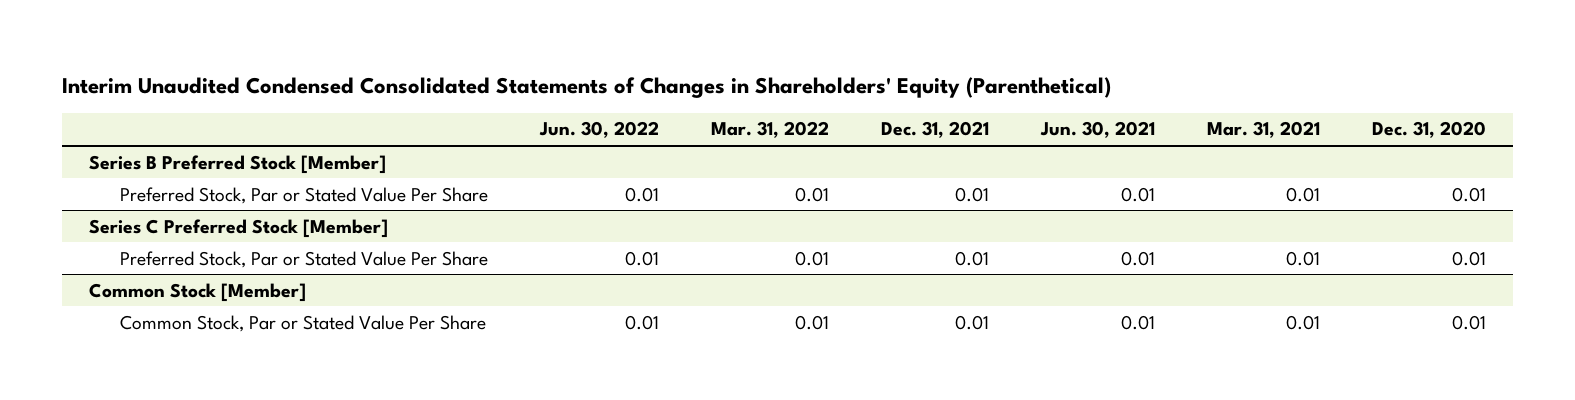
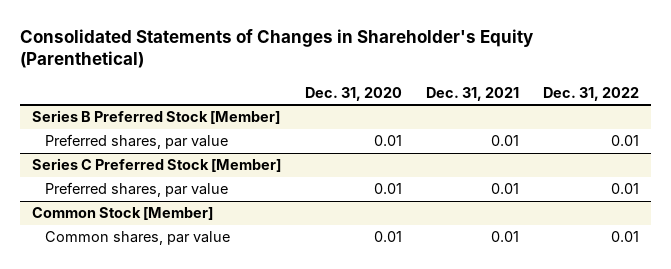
- Interim Unaudited Condensed Consolidated Statements of Changes in Shareholders' Equity (Parenthetical)
+ Consolidated Statements of Changes in Shareholder's Equity (Parenthetical)
- | Jun. 30, 2022 | Mar. 31, 2022 | Dec. 31, 2021 | Jun. 30, 2021 | Mar. 31, 2021 | Dec. 31, 2020
+ | Dec. 31, 2020 | Dec. 31, 2021 | Dec. 31, 2022
@ Series B Preferred Stock [Member]
- Preferred Stock, Par or Stated Value Per Share | 0.01 | 0.01 | 0.01 | 0.01 | 0.01 | 0.01
+ Preferred shares, par value | 0.01 | 0.01 | 0.01
@ Series C Preferred Stock [Member]
- Preferred Stock, Par or Stated Value Per Share | 0.01 | 0.01 | 0.01 | 0.01 | 0.01 | 0.01
+ Preferred shares, par value | 0.01 | 0.01 | 0.01
@ Common Stock [Member]
- Common Stock, Par or Stated Value Per Share | 0.01 | 0.01 | 0.01 | 0.01 | 0.01 | 0.01
+ Common shares, par value | 0.01 | 0.01 | 0.01

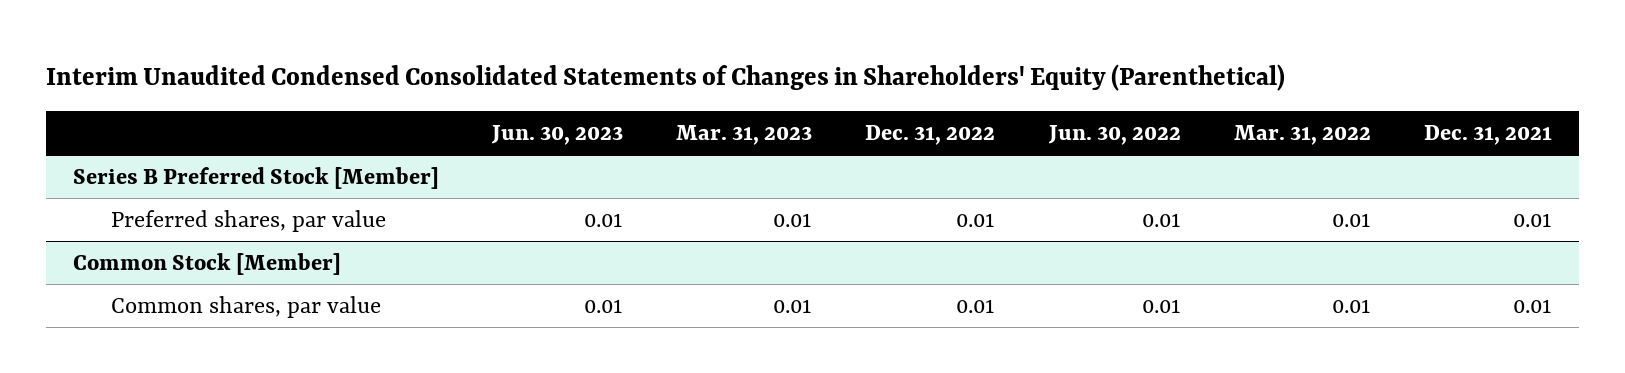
- Consolidated Statements of Changes in Shareholder's Equity (Parenthetical)
+ Interim Unaudited Condensed Consolidated Statements of Changes in Shareholders' Equity (Parenthetical)
- | Dec. 31, 2020 | Dec. 31, 2021 | Dec. 31, 2022
+ | Jun. 30, 2023 | Mar. 31, 2023 | Dec. 31, 2022 | Jun. 30, 2022 | Mar. 31, 2022 | Dec. 31, 2021
- Series C Preferred Stock [Member]
- Preferred shares, par value | 0.01 | 0.01 | 0.01

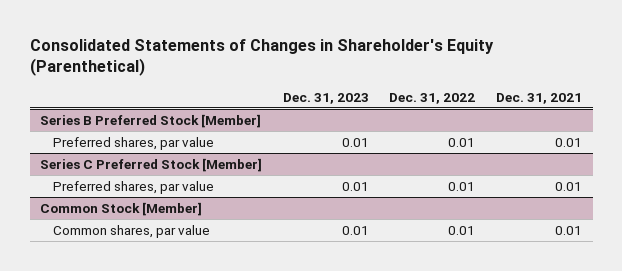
- Interim Unaudited Condensed Consolidated Statements of Changes in Shareholders' Equity (Parenthetical)
+ Consolidated Statements of Changes in Shareholder's Equity (Parenthetical)
- | Jun. 30, 2023 | Mar. 31, 2023 | Dec. 31, 2022 | Jun. 30, 2022 | Mar. 31, 2022 | Dec. 31, 2021
+ | Dec. 31, 2023 | Dec. 31, 2022 | Dec. 31, 2021
+ Series C Preferred Stock [Member]
+ Preferred shares, par value | 0.01 | 0.01 | 0.01

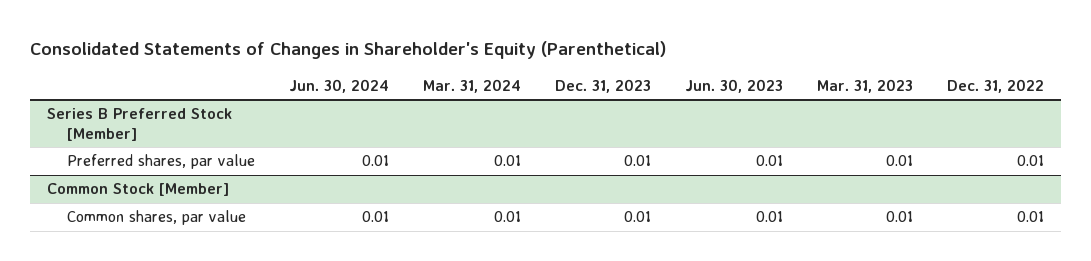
- | Dec. 31, 2023 | Dec. 31, 2022 | Dec. 31, 2021
+ | Jun. 30, 2024 | Mar. 31, 2024 | Dec. 31, 2023 | Jun. 30, 2023 | Mar. 31, 2023 | Dec. 31, 2022
- Series C Preferred Stock [Member]
- Preferred shares, par value | 0.01 | 0.01 | 0.01

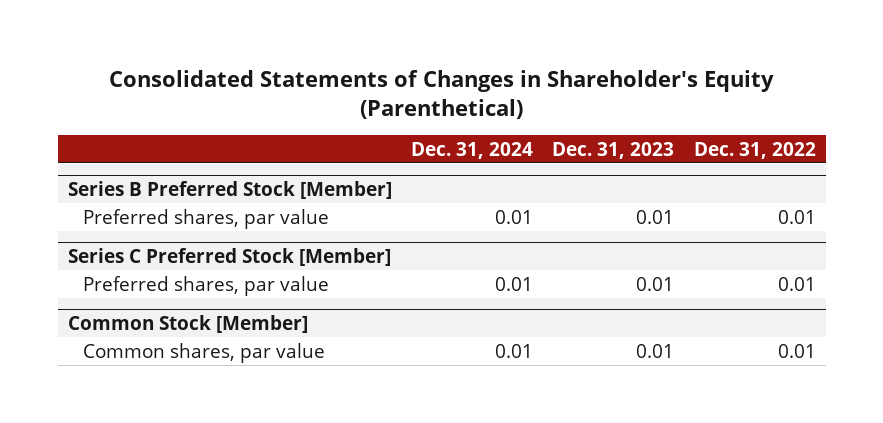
- | Jun. 30, 2024 | Mar. 31, 2024 | Dec. 31, 2023 | Jun. 30, 2023 | Mar. 31, 2023 | Dec. 31, 2022
+ | Dec. 31, 2024 | Dec. 31, 2023 | Dec. 31, 2022
+ Series C Preferred Stock [Member]
+ Preferred shares, par value | 0.01 | 0.01 | 0.01

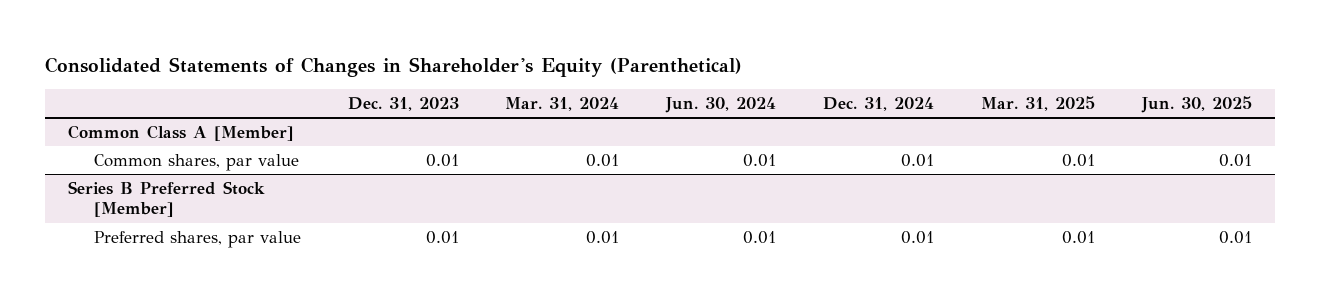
- | Dec. 31, 2024 | Dec. 31, 2023 | Dec. 31, 2022
+ | Dec. 31, 2023 | Mar. 31, 2024 | Jun. 30, 2024 | Dec. 31, 2024 | Mar. 31, 2025 | Jun. 30, 2025
+ Common Class A [Member]
+ Common shares, par value | 0.01 | 0.01 | 0.01 | 0.01 | 0.01 | 0.01
- Series C Preferred Stock [Member]
- Preferred shares, par value | 0.01 | 0.01 | 0.01
- Common Stock [Member]
- Common shares, par value | 0.01 | 0.01 | 0.01

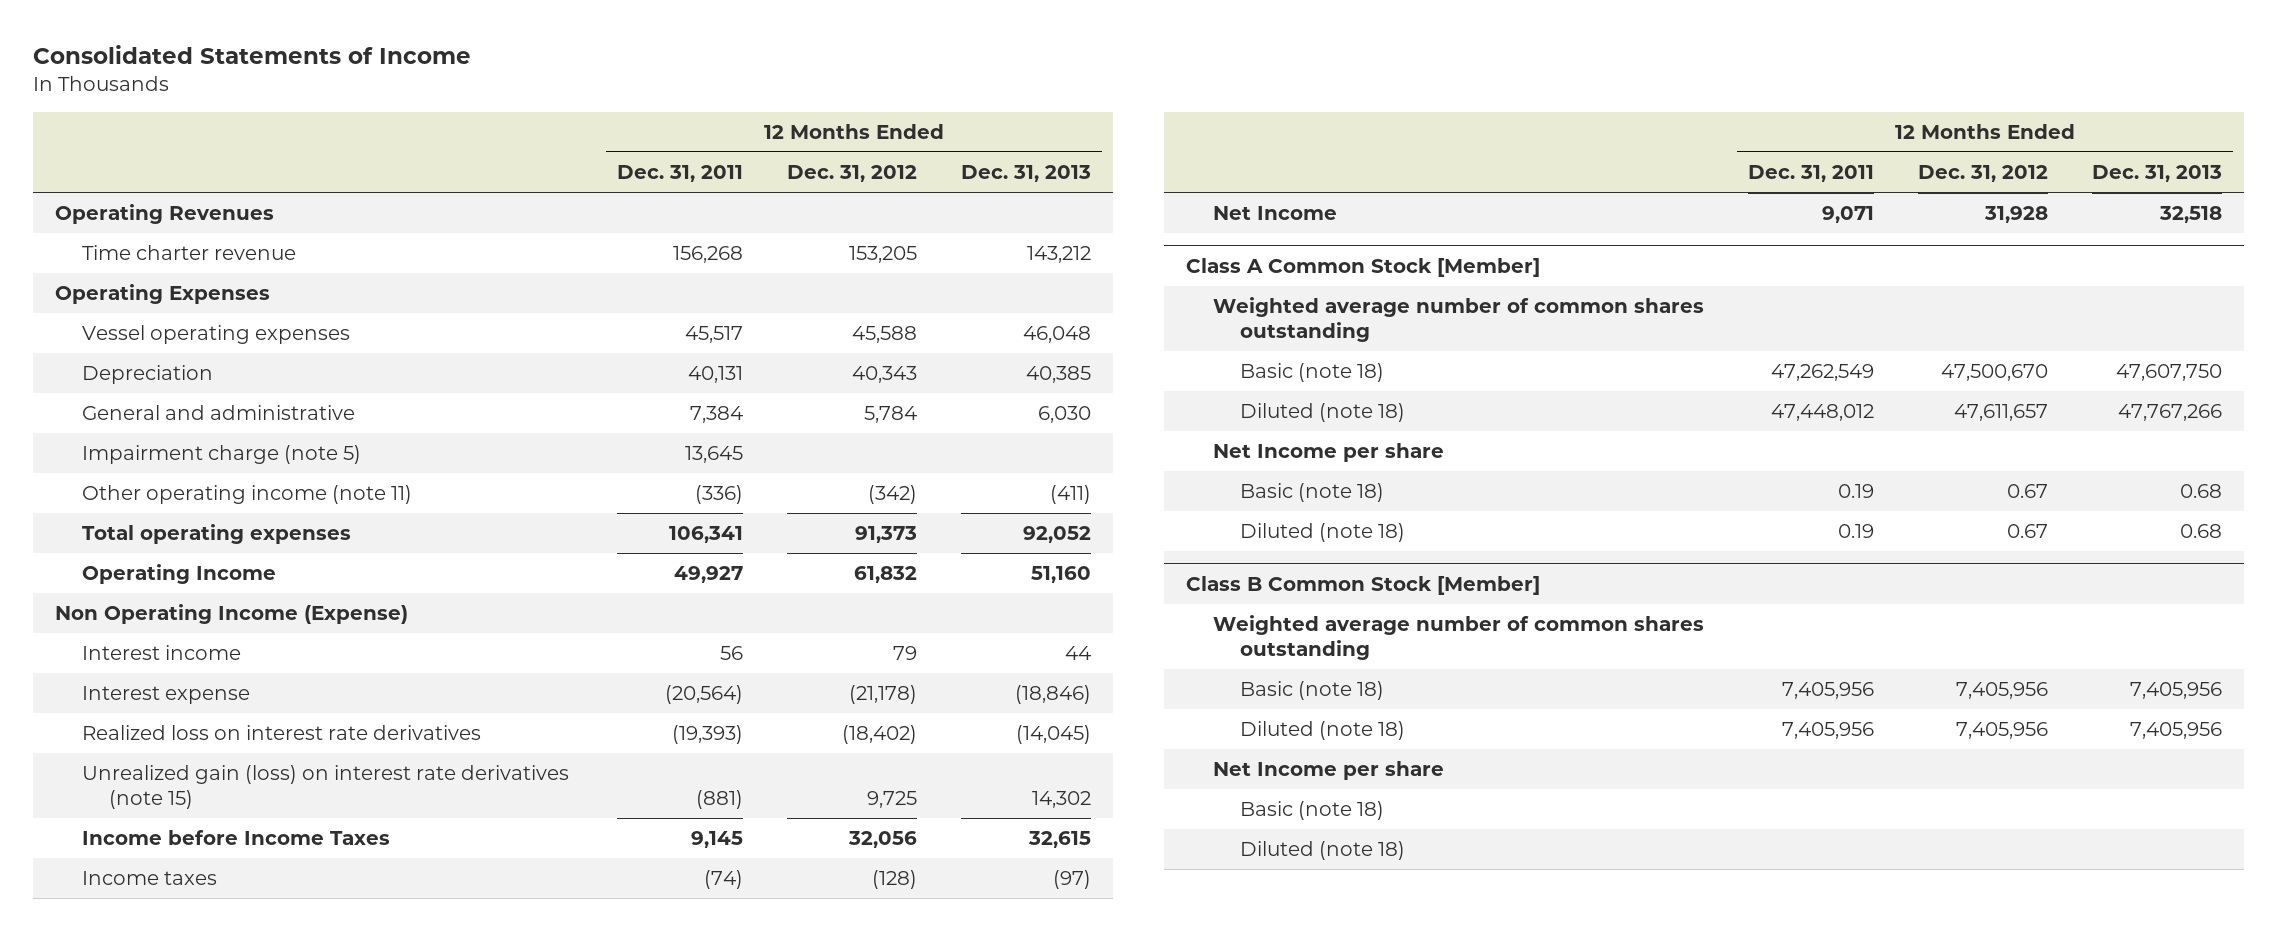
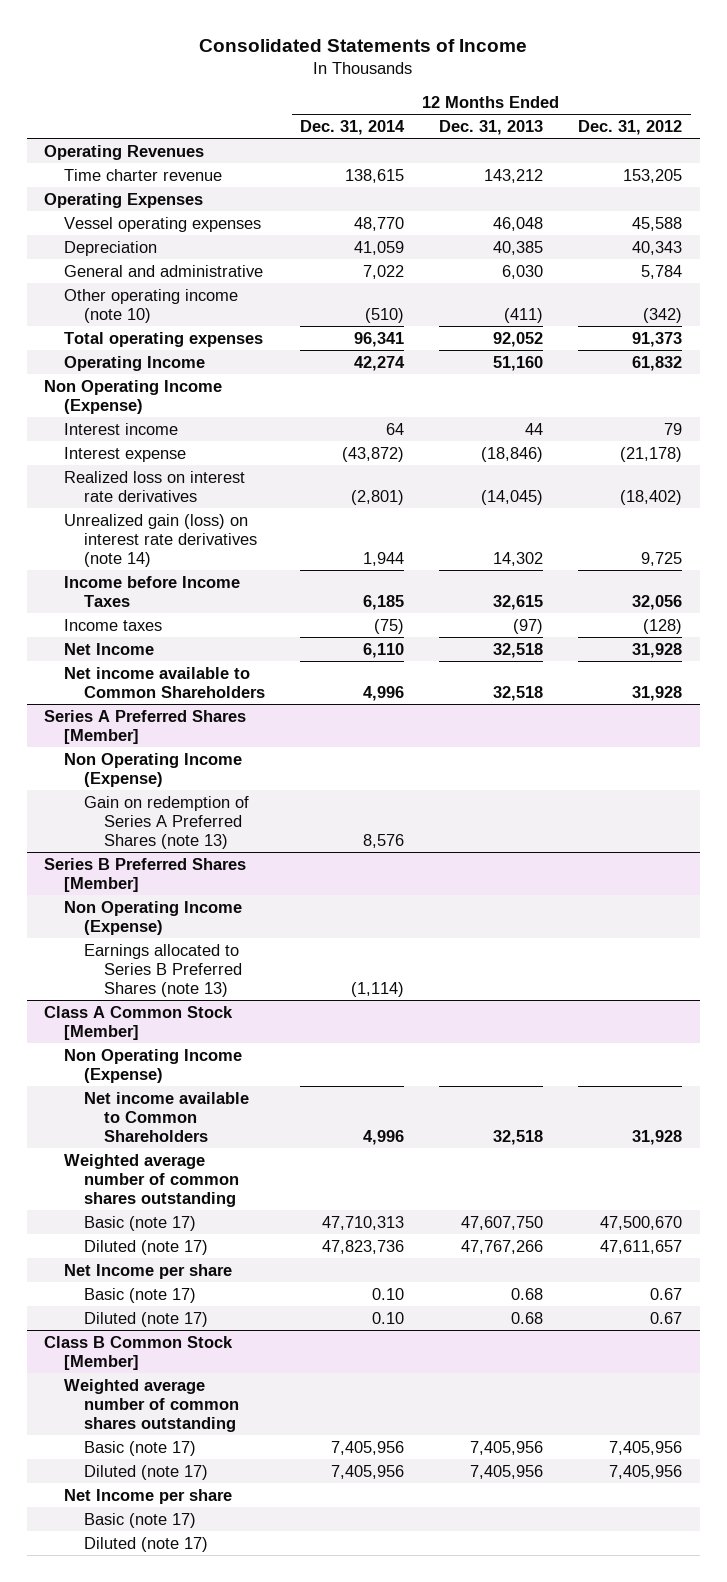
- | 12 Months Ended Dec. 31, 2011 | 12 Months Ended Dec. 31, 2012 | 12 Months Ended Dec. 31, 2013
+ | 12 Months Ended Dec. 31, 2014 | 12 Months Ended Dec. 31, 2013 | 12 Months Ended Dec. 31, 2012
- Impairment charge (note 5) | 13,645 | |
- Other operating income (note 11) | (336) | (342) | (411)
+ Other operating income (note 10) | (510) | (411) | (342)
- Unrealized gain (loss) on interest rate derivatives (note 15) | (881) | 9,725 | 14,302
+ Unrealized gain (loss) on interest rate derivatives (note 14) | 1,944 | 14,302 | 9,725
+ Net income available to Common Shareholders | 4,996 | 32,518 | 31,928
+ Series A Preferred Shares [Member]
+ Non Operating Income (Expense)
+ Gain on redemption of Series A Preferred Shares (note 13) | 8,576 | |
+ Series B Preferred Shares [Member]
+ Non Operating Income (Expense)
+ Earnings allocated to Series B Preferred Shares (note 13) | (1,114) | |
@ Class A Common Stock [Member]
+ Non Operating Income (Expense)
+ Net income available to Common Shareholders | 4,996 | 32,518 | 31,928
- Basic (note 18) | 47,262,549 | 47,500,670 | 47,607,750
- Diluted (note 18) | 47,448,012 | 47,611,657 | 47,767,266
+ Basic (note 17) | 47,710,313 | 47,607,750 | 47,500,670
+ Diluted (note 17) | 47,823,736 | 47,767,266 | 47,611,657
- Basic (note 18) | 0.19 | 0.67 | 0.68
- Diluted (note 18) | 0.19 | 0.67 | 0.68
+ Basic (note 17) | 0.10 | 0.68 | 0.67
+ Diluted (note 17) | 0.10 | 0.68 | 0.67
@ Class B Common Stock [Member]
- Basic (note 18) | 7,405,956 | 7,405,956 | 7,405,956
- Diluted (note 18) | 7,405,956 | 7,405,956 | 7,405,956
+ Basic (note 17) | 7,405,956 | 7,405,956 | 7,405,956
+ Diluted (note 17) | 7,405,956 | 7,405,956 | 7,405,956
- Basic (note 18)
- Diluted (note 18)
+ Basic (note 17)
+ Diluted (note 17)

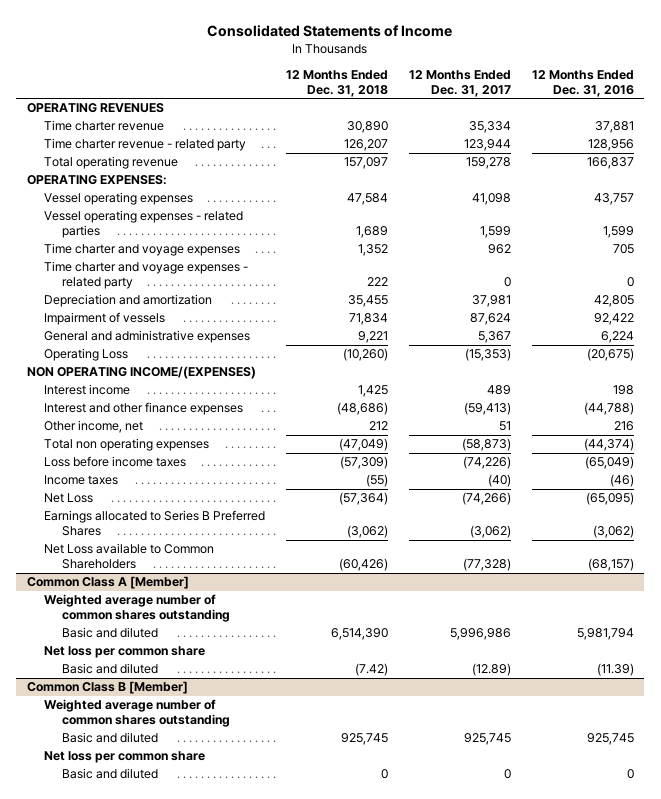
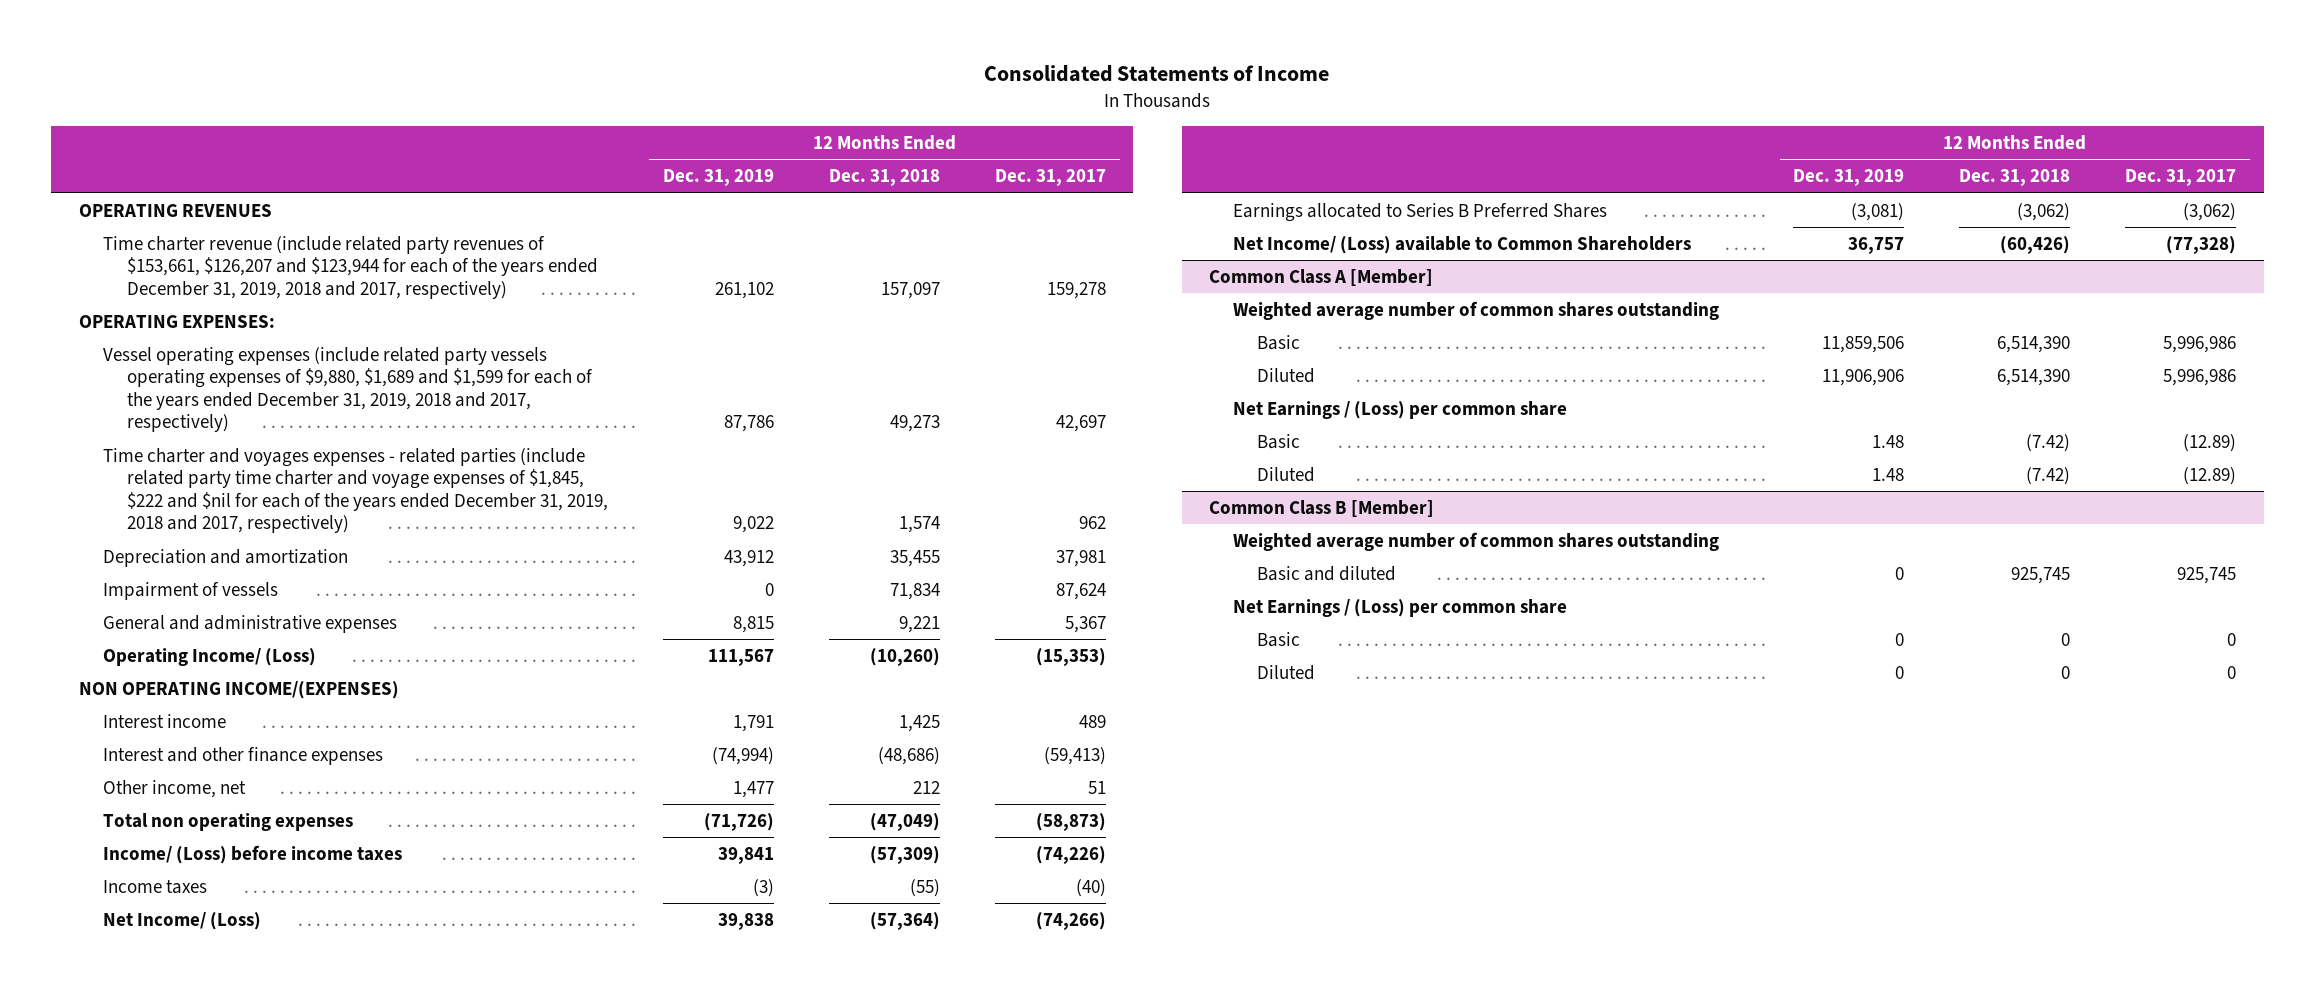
- | 12 Months Ended Dec. 31, 2018 | 12 Months Ended Dec. 31, 2017 | 12 Months Ended Dec. 31, 2016
+ | 12 Months Ended Dec. 31, 2019 | 12 Months Ended Dec. 31, 2018 | 12 Months Ended Dec. 31, 2017
- Time charter revenue | 30,890 | 35,334 | 37,881
- Time charter revenue - related party | 126,207 | 123,944 | 128,956
- Total operating revenue | 157,097 | 159,278 | 166,837
+ Time charter revenue (include related party revenues of $153,661, $126,207 and $123,944 for each of the years ended December 31, 2019, 2018 and 2017, respectively) | 261,102 | 157,097 | 159,278
- Vessel operating expenses | 47,584 | 41,098 | 43,757
- Vessel operating expenses - related parties | 1,689 | 1,599 | 1,599
- Time charter and voyage expenses | 1,352 | 962 | 705
- Time charter and voyage expenses - related party | 222 | 0 | 0
+ Vessel operating expenses (include related party vessels operating expenses of $9,880, $1,689 and $1,599 for each of the years ended December 31, 2019, 2018 and 2017, respectively) | 87,786 | 49,273 | 42,697
+ Time charter and voyages expenses - related parties (include related party time charter and voyage expenses of $1,845, $222 and $nil for each of the years ended December 31, 2019, 2018 and 2017, respectively) | 9,022 | 1,574 | 962
- Operating Loss | (10,260) | (15,353) | (20,675)
+ Operating Income/ (Loss) | 111,567 | (10,260) | (15,353)
- Loss before income taxes | (57,309) | (74,226) | (65,049)
+ Income/ (Loss) before income taxes | 39,841 | (57,309) | (74,226)
- Net Loss | (57,364) | (74,266) | (65,095)
+ Net Income/ (Loss) | 39,838 | (57,364) | (74,266)
- Net Loss available to Common Shareholders | (60,426) | (77,328) | (68,157)
+ Net Income/ (Loss) available to Common Shareholders | 36,757 | (60,426) | (77,328)
@ Common Class A [Member]
- Basic and diluted | 6,514,390 | 5,996,986 | 5,981,794
- Net loss per common share
- Basic and diluted | (7.42) | (12.89) | (11.39)
+ Basic | 11,859,506 | 6,514,390 | 5,996,986
+ Diluted | 11,906,906 | 6,514,390 | 5,996,986
+ Net Earnings / (Loss) per common share
+ Basic | 1.48 | (7.42) | (12.89)
+ Diluted | 1.48 | (7.42) | (12.89)
@ Common Class B [Member]
- Net loss per common share
- Basic and diluted | 0 | 0 | 0
+ Net Earnings / (Loss) per common share
+ Basic | 0 | 0 | 0
+ Diluted | 0 | 0 | 0

